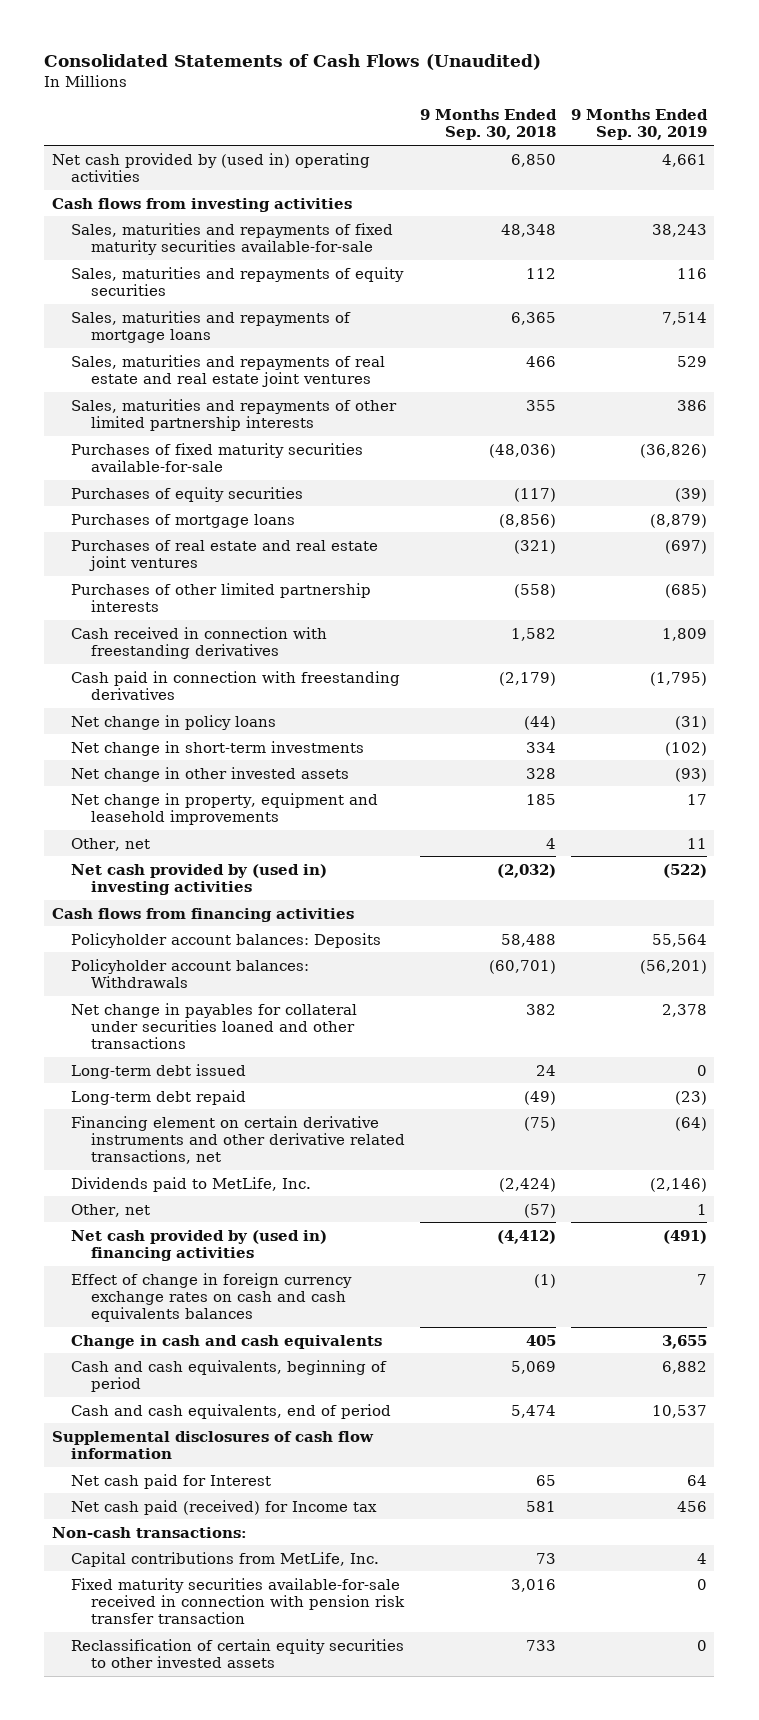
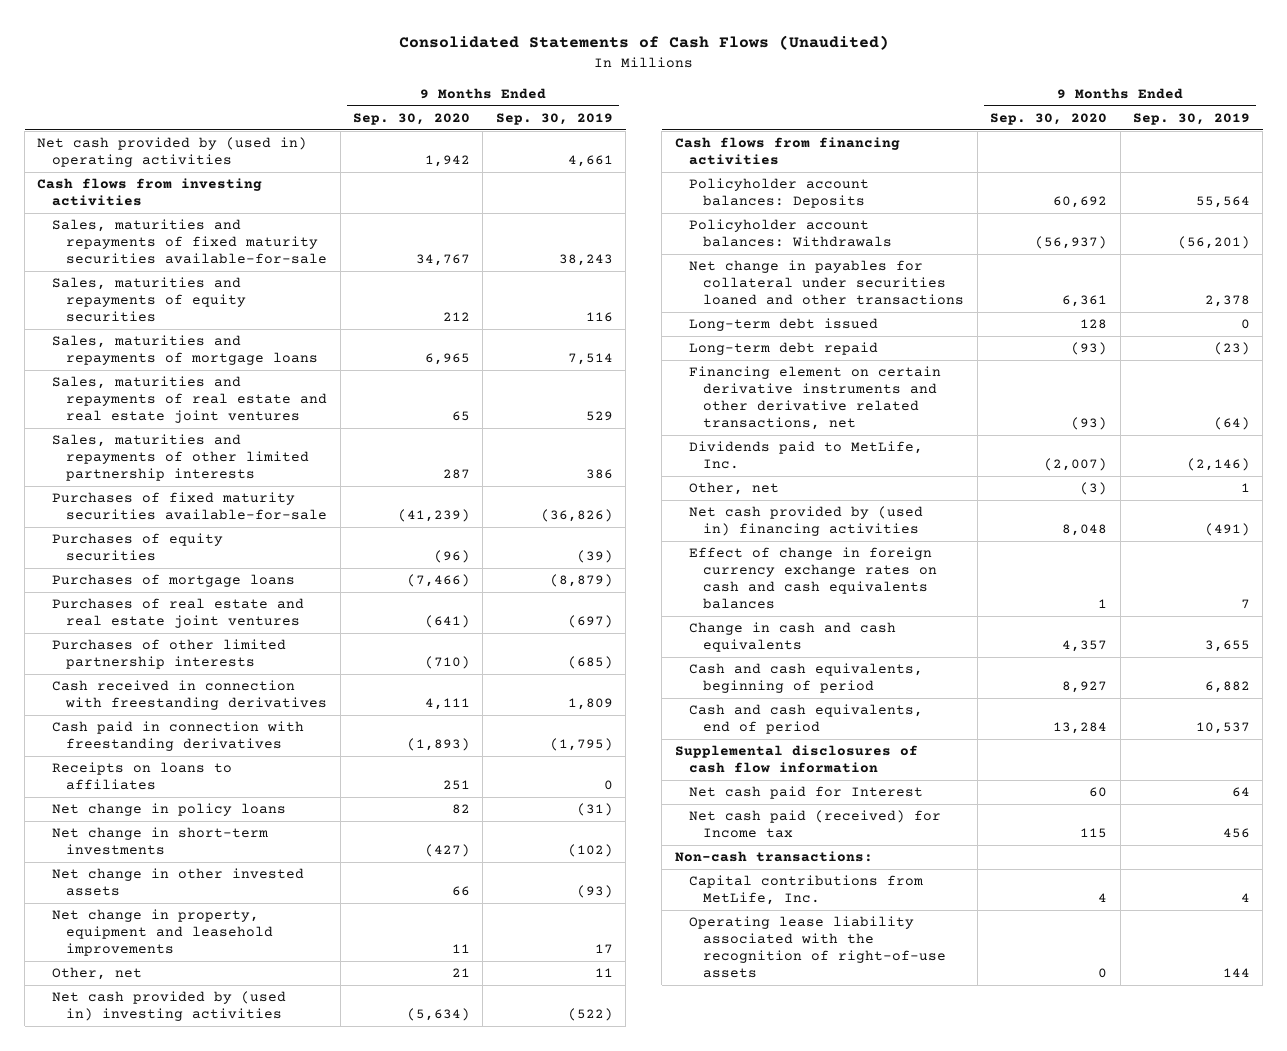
- | 9 Months Ended Sep. 30, 2018 | 9 Months Ended Sep. 30, 2019
+ | 9 Months Ended Sep. 30, 2020 | 9 Months Ended Sep. 30, 2019
+ Receipts on loans to affiliates | 251 | 0
- Fixed maturity securities available-for-sale received in connection with pension risk transfer transaction | 3,016 | 0
- Reclassification of certain equity securities to other invested assets | 733 | 0
+ Operating lease liability associated with the recognition of right-of-use assets | 0 | 144

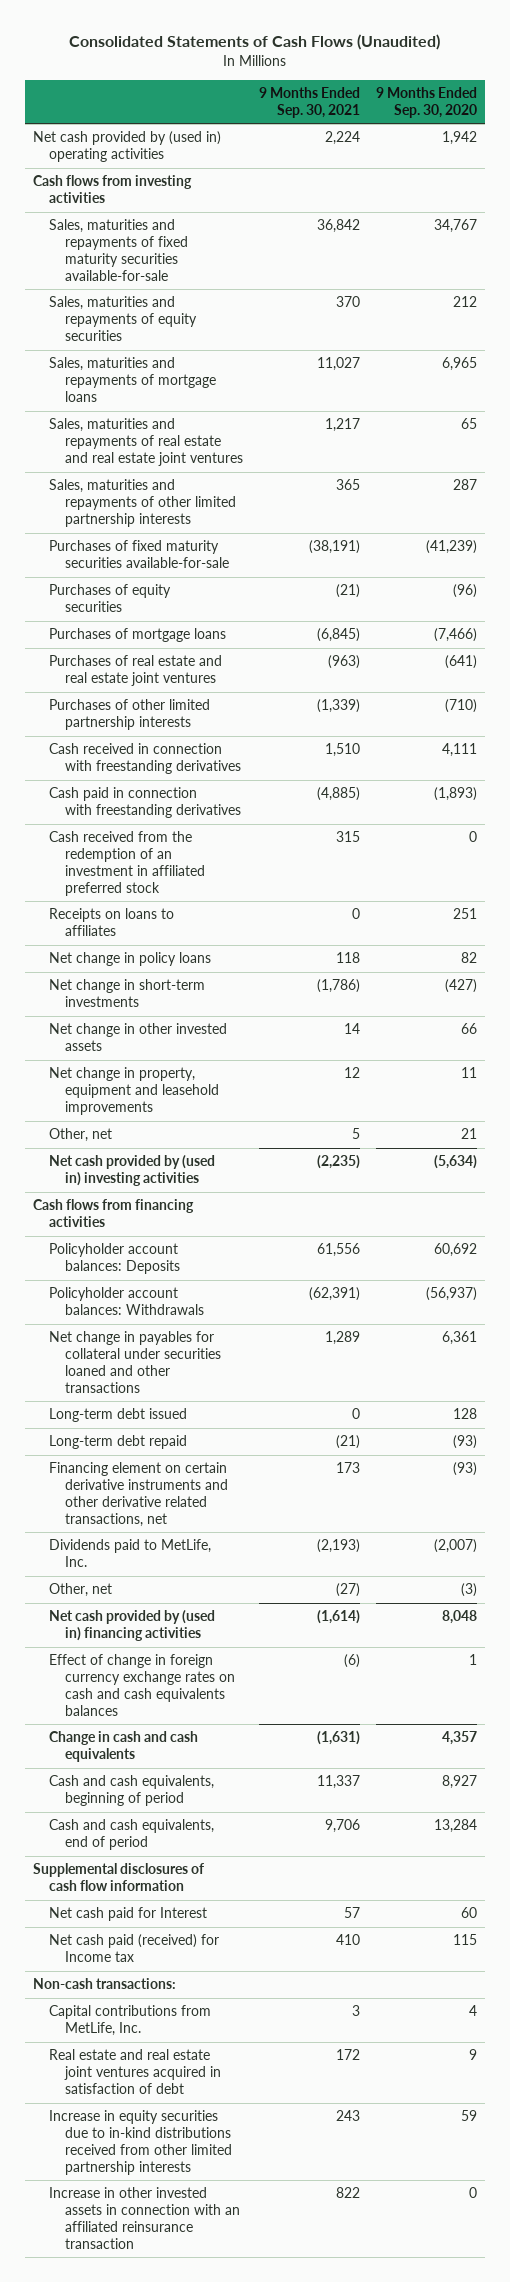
- | 9 Months Ended Sep. 30, 2020 | 9 Months Ended Sep. 30, 2019
+ | 9 Months Ended Sep. 30, 2021 | 9 Months Ended Sep. 30, 2020
+ Cash received from the redemption of an investment in affiliated preferred stock | 315 | 0
- Operating lease liability associated with the recognition of right-of-use assets | 0 | 144
+ Real estate and real estate joint ventures acquired in satisfaction of debt | 172 | 9
+ Increase in equity securities due to in-kind distributions received from other limited partnership interests | 243 | 59
+ Increase in other invested assets in connection with an affiliated reinsurance transaction | 822 | 0

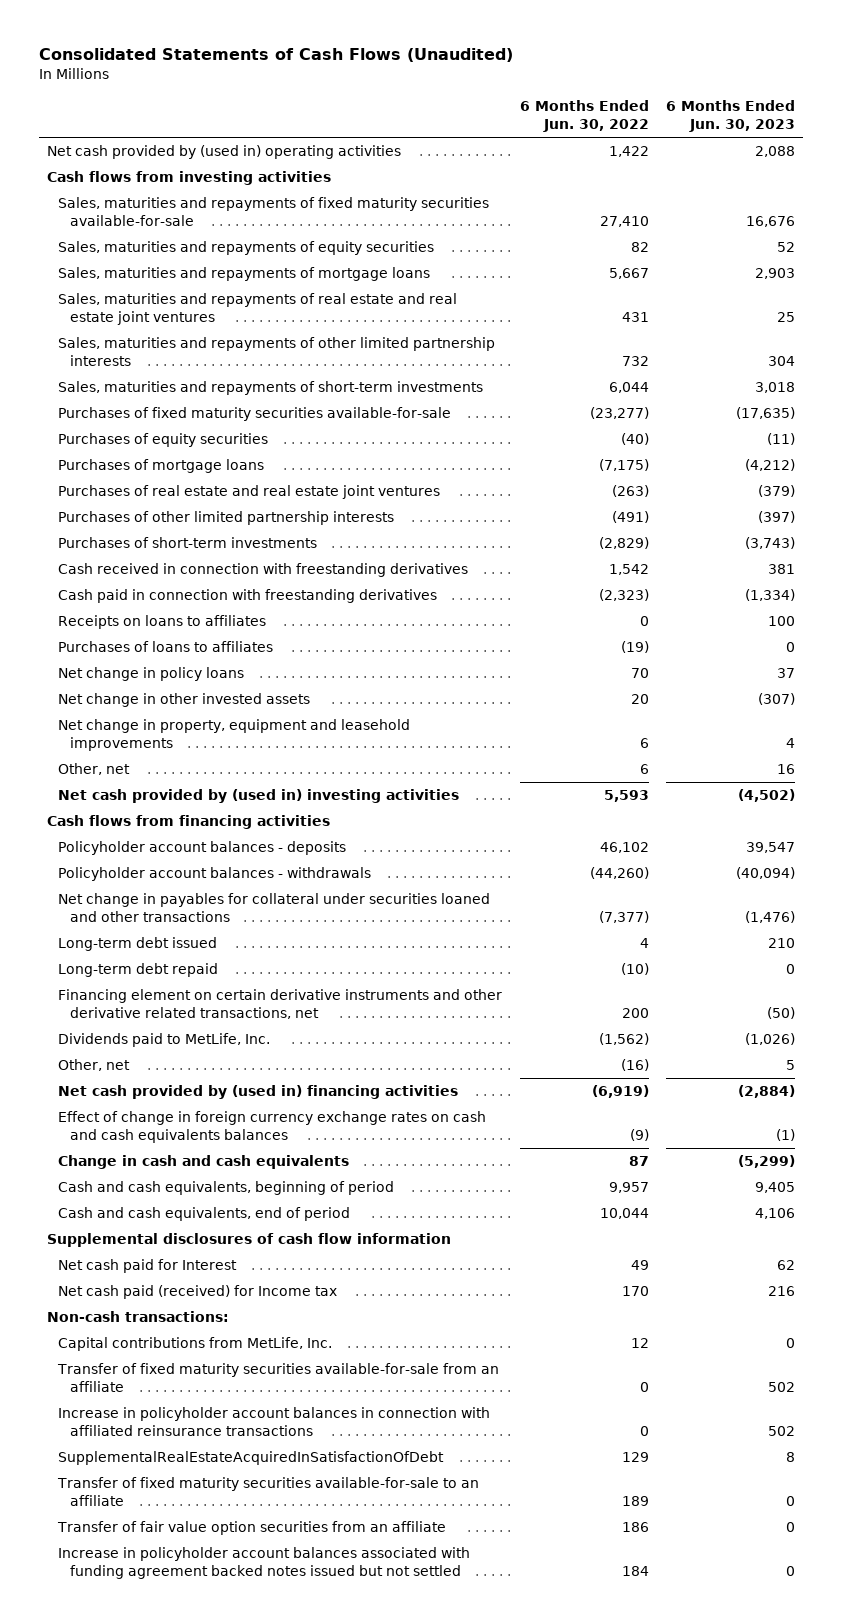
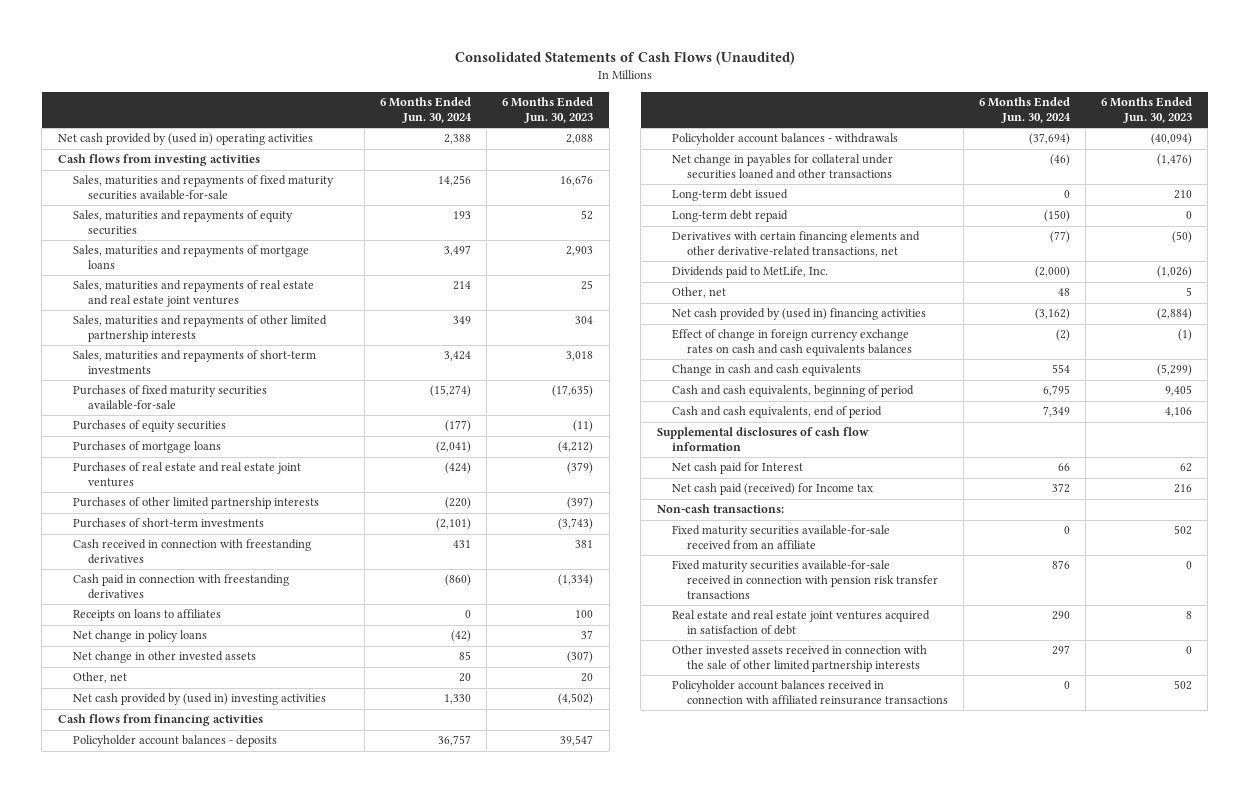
- | 6 Months Ended Jun. 30, 2022 | 6 Months Ended Jun. 30, 2023
+ | 6 Months Ended Jun. 30, 2024 | 6 Months Ended Jun. 30, 2023
- Purchases of loans to affiliates | (19) | 0
- Net change in property, equipment and leasehold improvements | 6 | 4
- Other, net | 6 | 16
+ Other, net | 20 | 20
- Financing element on certain derivative instruments and other derivative related transactions, net | 200 | (50)
+ Derivatives with certain financing elements and other derivative-related transactions, net | (77) | (50)
- Capital contributions from MetLife, Inc. | 12 | 0
- Transfer of fixed maturity securities available-for-sale from an affiliate | 0 | 502
- Increase in policyholder account balances in connection with affiliated reinsurance transactions | 0 | 502
- SupplementalRealEstateAcquiredInSatisfactionOfDebt | 129 | 8
- Transfer of fixed maturity securities available-for-sale to an affiliate | 189 | 0
- Transfer of fair value option securities from an affiliate | 186 | 0
- Increase in policyholder account balances associated with funding agreement backed notes issued but not settled | 184 | 0
+ Fixed maturity securities available-for-sale received from an affiliate | 0 | 502
+ Fixed maturity securities available-for-sale received in connection with pension risk transfer transactions | 876 | 0
+ Real estate and real estate joint ventures acquired in satisfaction of debt | 290 | 8
+ Other invested assets received in connection with the sale of other limited partnership interests | 297 | 0
+ Policyholder account balances received in connection with affiliated reinsurance transactions | 0 | 502

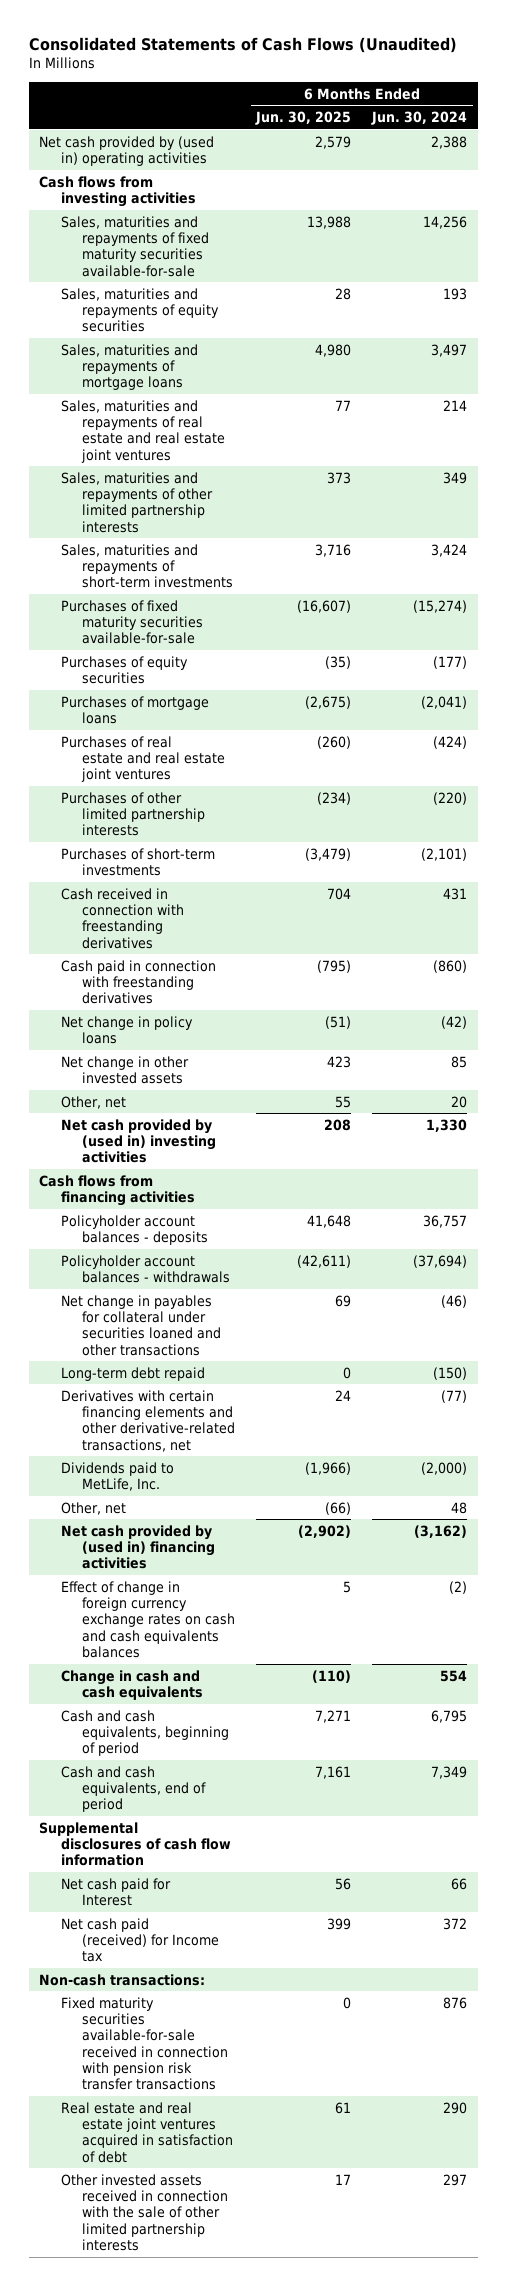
- | 6 Months Ended Jun. 30, 2024 | 6 Months Ended Jun. 30, 2023
+ | 6 Months Ended Jun. 30, 2025 | 6 Months Ended Jun. 30, 2024
- Receipts on loans to affiliates | 0 | 100
- Long-term debt issued | 0 | 210
- Fixed maturity securities available-for-sale received from an affiliate | 0 | 502
- Policyholder account balances received in connection with affiliated reinsurance transactions | 0 | 502

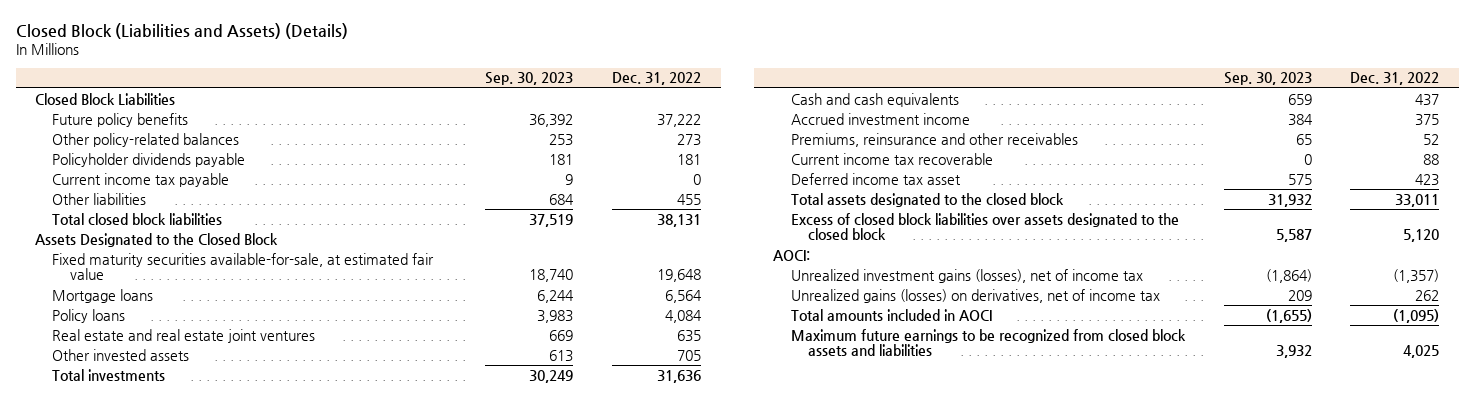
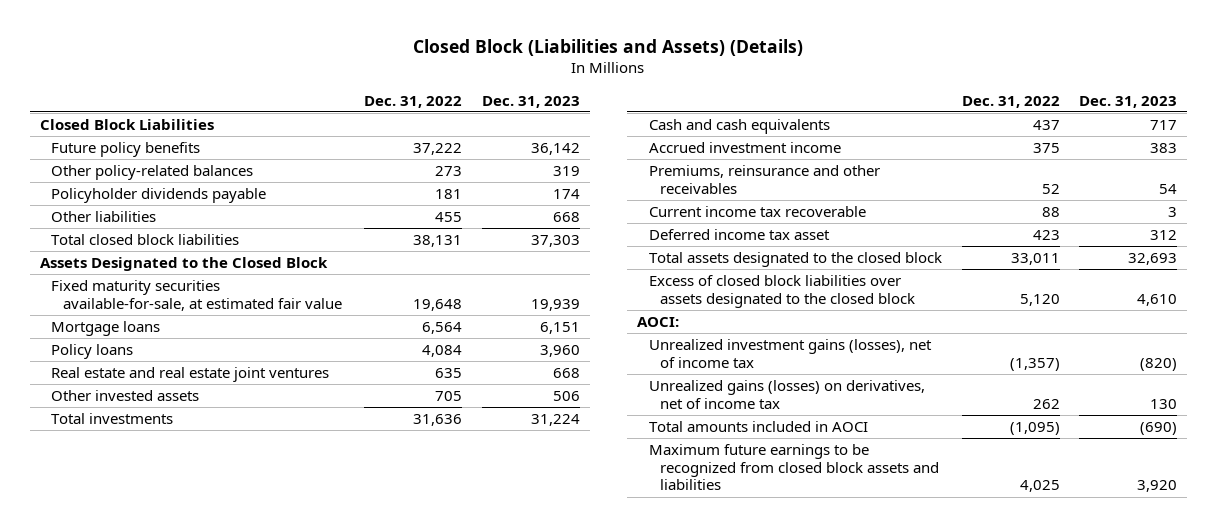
- | Sep. 30, 2023 | Dec. 31, 2022
+ | Dec. 31, 2022 | Dec. 31, 2023
- Current income tax payable | 9 | 0

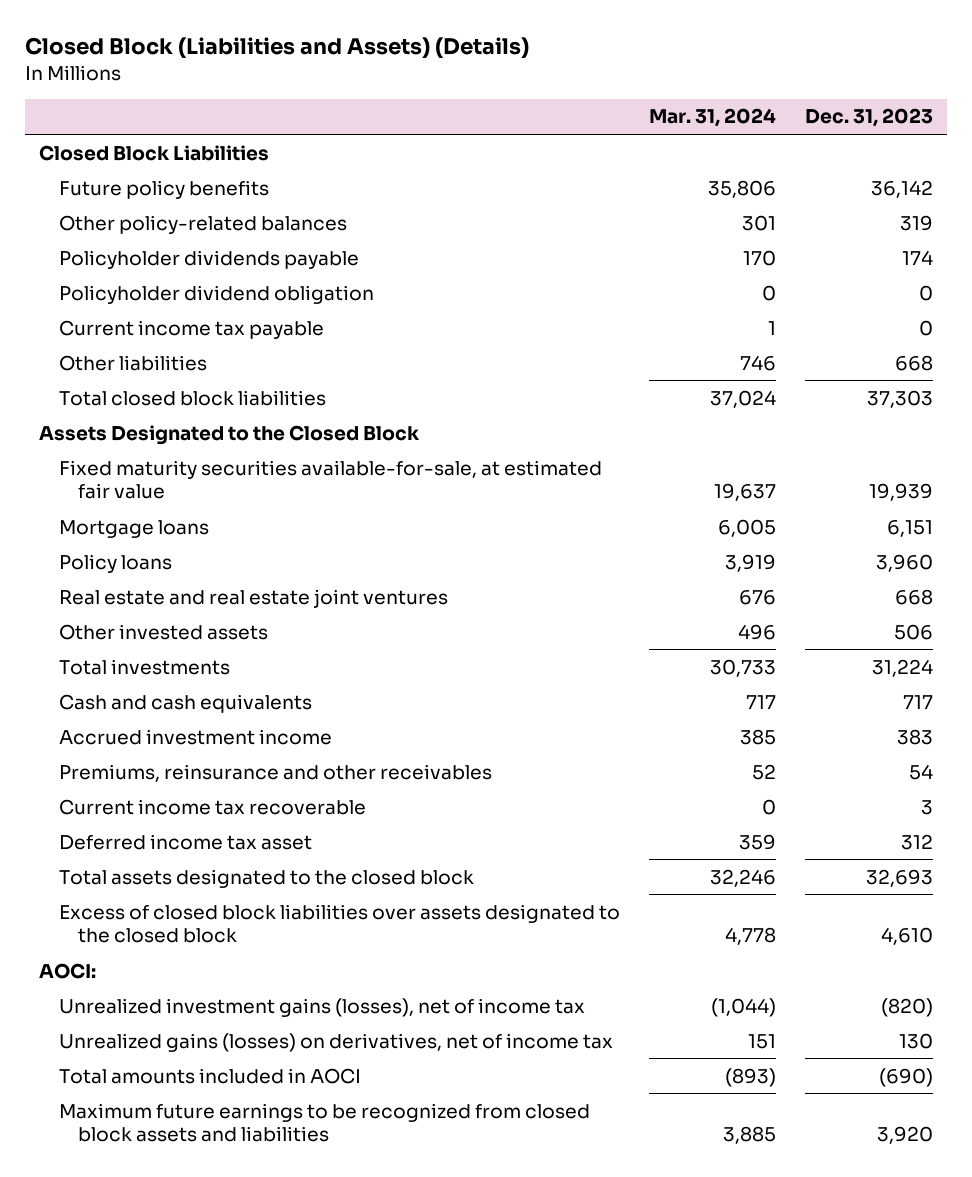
- | Dec. 31, 2022 | Dec. 31, 2023
+ | Mar. 31, 2024 | Dec. 31, 2023
+ Policyholder dividend obligation | 0 | 0
+ Current income tax payable | 1 | 0

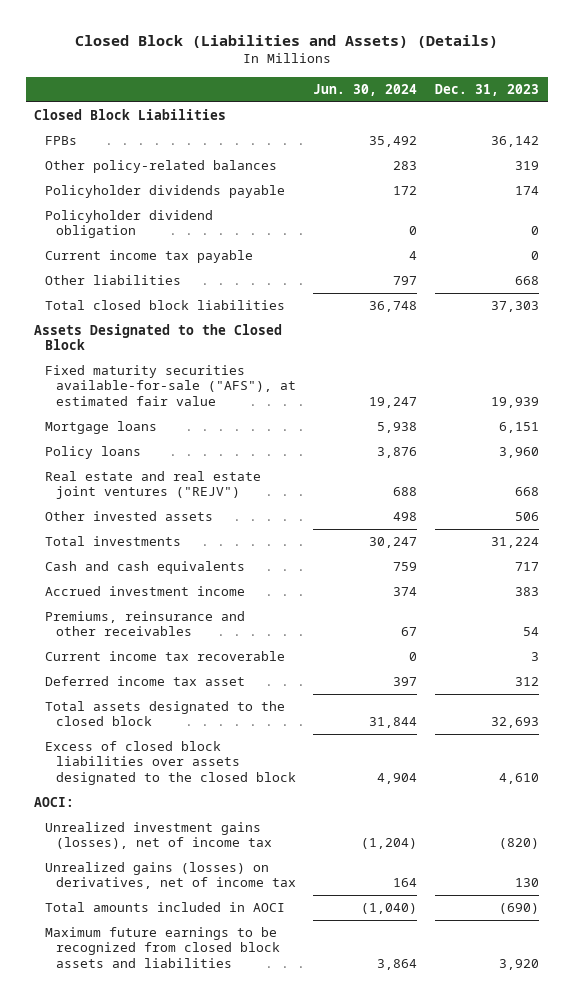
- | Mar. 31, 2024 | Dec. 31, 2023
+ | Jun. 30, 2024 | Dec. 31, 2023
- Future policy benefits | 35,806 | 36,142
+ FPBs | 35,492 | 36,142
- Fixed maturity securities available-for-sale, at estimated fair value | 19,637 | 19,939
+ Fixed maturity securities available-for-sale ("AFS"), at estimated fair value | 19,247 | 19,939
- Real estate and real estate joint ventures | 676 | 668
+ Real estate and real estate joint ventures ("REJV") | 688 | 668

